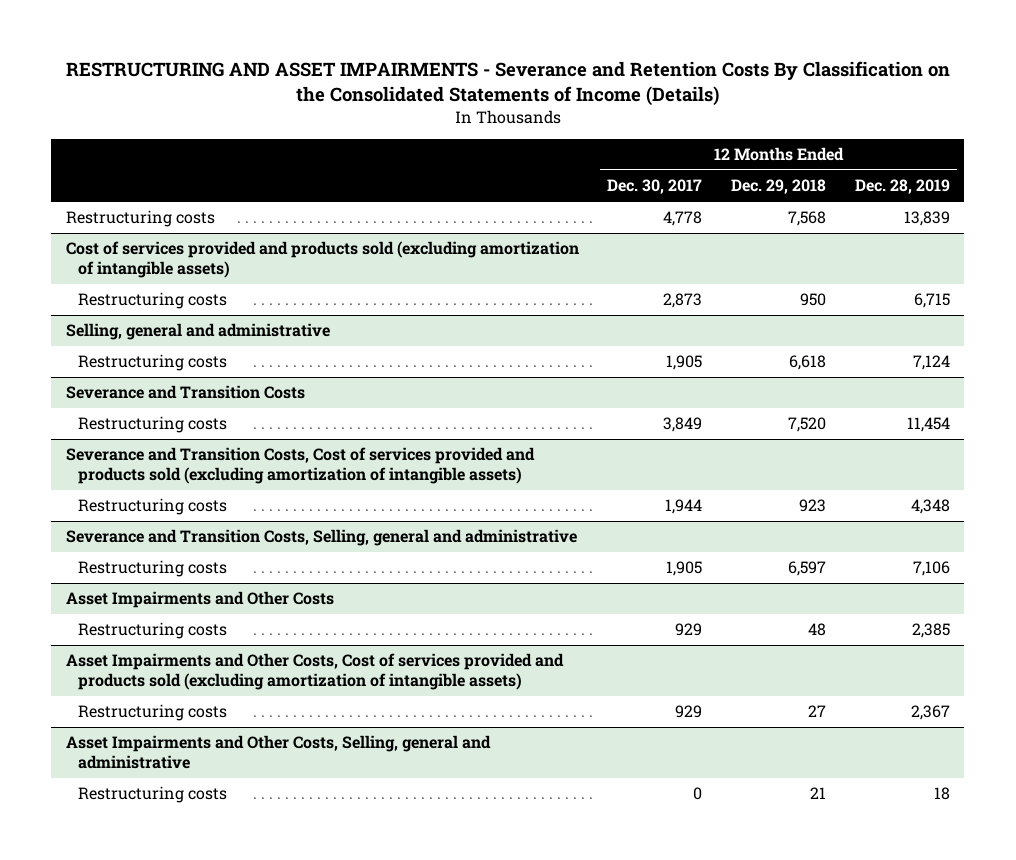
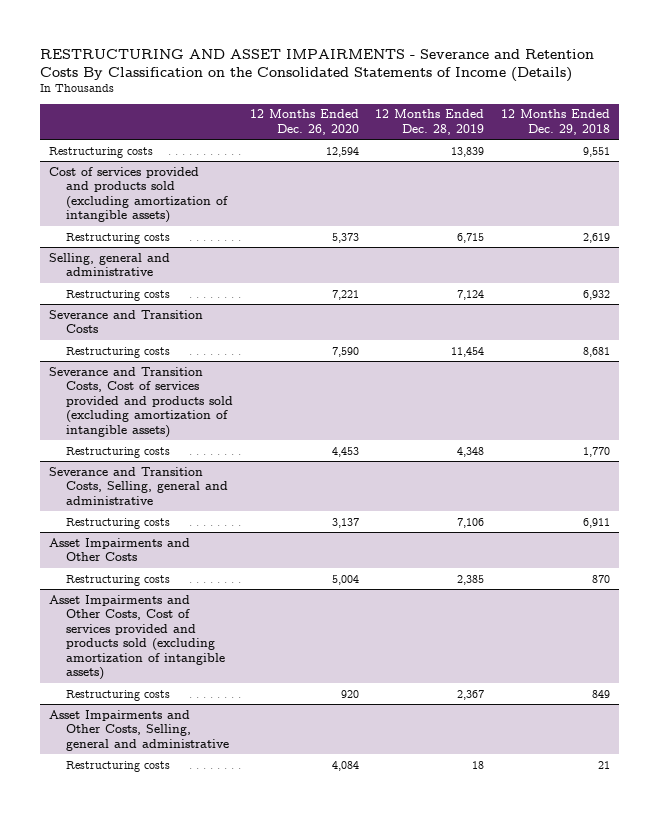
- | 12 Months Ended Dec. 30, 2017 | 12 Months Ended Dec. 29, 2018 | 12 Months Ended Dec. 28, 2019
+ | 12 Months Ended Dec. 26, 2020 | 12 Months Ended Dec. 28, 2019 | 12 Months Ended Dec. 29, 2018
- Restructuring costs | 4,778 | 7,568 | 13,839
+ Restructuring costs | 12,594 | 13,839 | 9,551
@ Cost of services provided and products sold (excluding amortization of intangible assets)
- Restructuring costs | 2,873 | 950 | 6,715
+ Restructuring costs | 5,373 | 6,715 | 2,619
@ Selling, general and administrative
- Restructuring costs | 1,905 | 6,618 | 7,124
+ Restructuring costs | 7,221 | 7,124 | 6,932
@ Severance and Transition Costs
- Restructuring costs | 3,849 | 7,520 | 11,454
+ Restructuring costs | 7,590 | 11,454 | 8,681
@ Severance and Transition Costs, Cost of services provided and products sold (excluding amortization of intangible assets)
- Restructuring costs | 1,944 | 923 | 4,348
+ Restructuring costs | 4,453 | 4,348 | 1,770
@ Severance and Transition Costs, Selling, general and administrative
- Restructuring costs | 1,905 | 6,597 | 7,106
+ Restructuring costs | 3,137 | 7,106 | 6,911
@ Asset Impairments and Other Costs
- Restructuring costs | 929 | 48 | 2,385
+ Restructuring costs | 5,004 | 2,385 | 870
@ Asset Impairments and Other Costs, Cost of services provided and products sold (excluding amortization of intangible assets)
- Restructuring costs | 929 | 27 | 2,367
+ Restructuring costs | 920 | 2,367 | 849

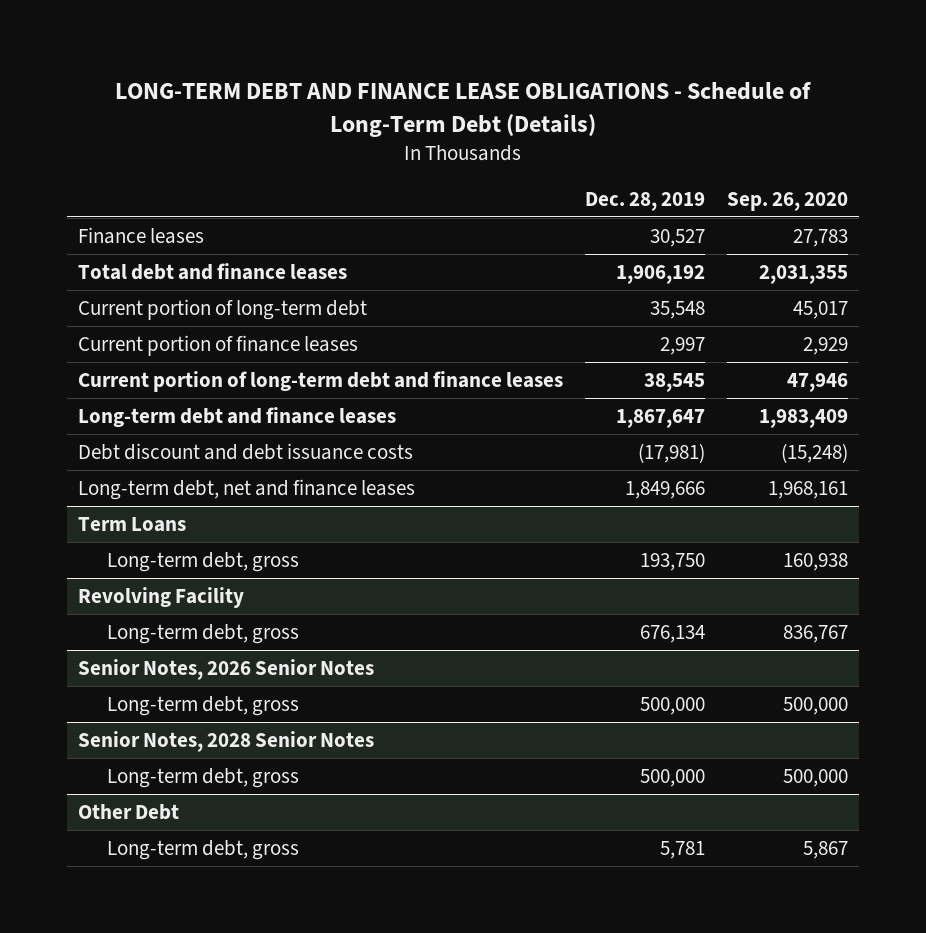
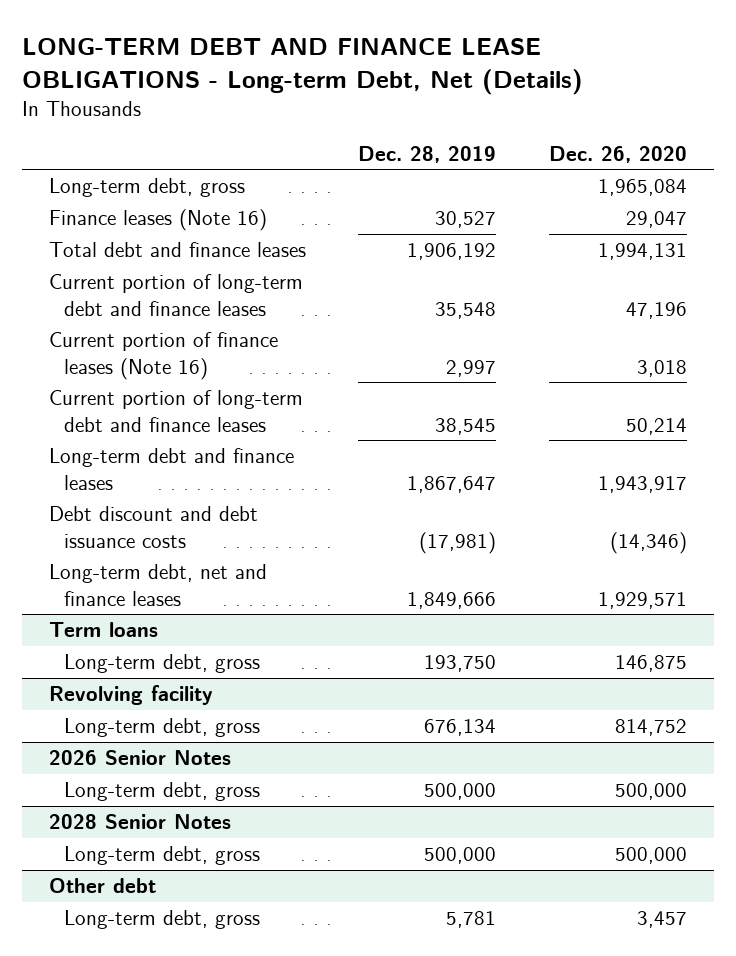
- LONG-TERM DEBT AND FINANCE LEASE OBLIGATIONS - Schedule of Long-Term Debt (Details)
+ LONG-TERM DEBT AND FINANCE LEASE OBLIGATIONS - Long-term Debt, Net (Details)
- | Dec. 28, 2019 | Sep. 26, 2020
+ | Dec. 28, 2019 | Dec. 26, 2020
- Finance leases | 30,527 | 27,783
+ Long-term debt, gross | | 1,965,084
+ Finance leases (Note 16) | 30,527 | 29,047
- Current portion of long-term debt | 35,548 | 45,017
- Current portion of finance leases | 2,997 | 2,929
+ Current portion of long-term debt and finance leases | 35,548 | 47,196
+ Current portion of finance leases (Note 16) | 2,997 | 3,018
- Term Loans
+ Term loans
- Revolving Facility
+ Revolving facility
- Senior Notes, 2026 Senior Notes
+ 2026 Senior Notes
- Senior Notes, 2028 Senior Notes
+ 2028 Senior Notes
- Other Debt
+ Other debt

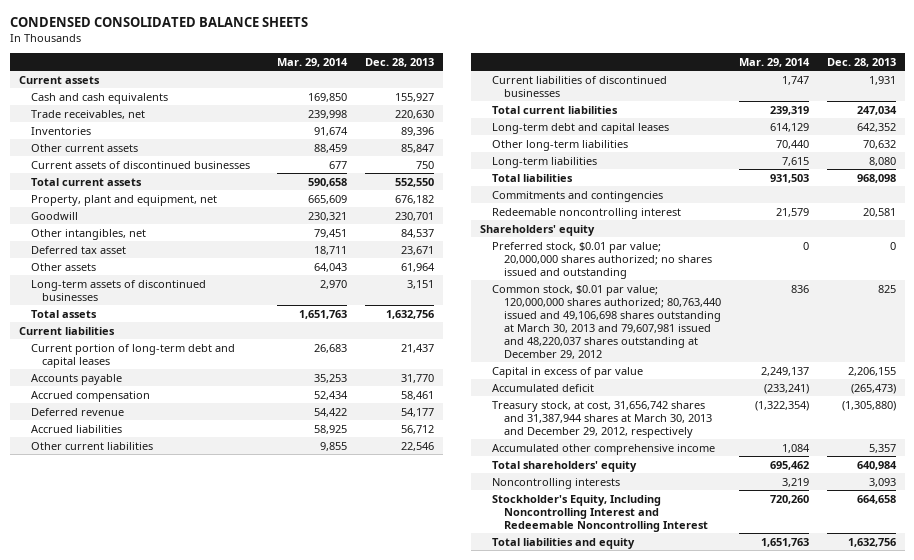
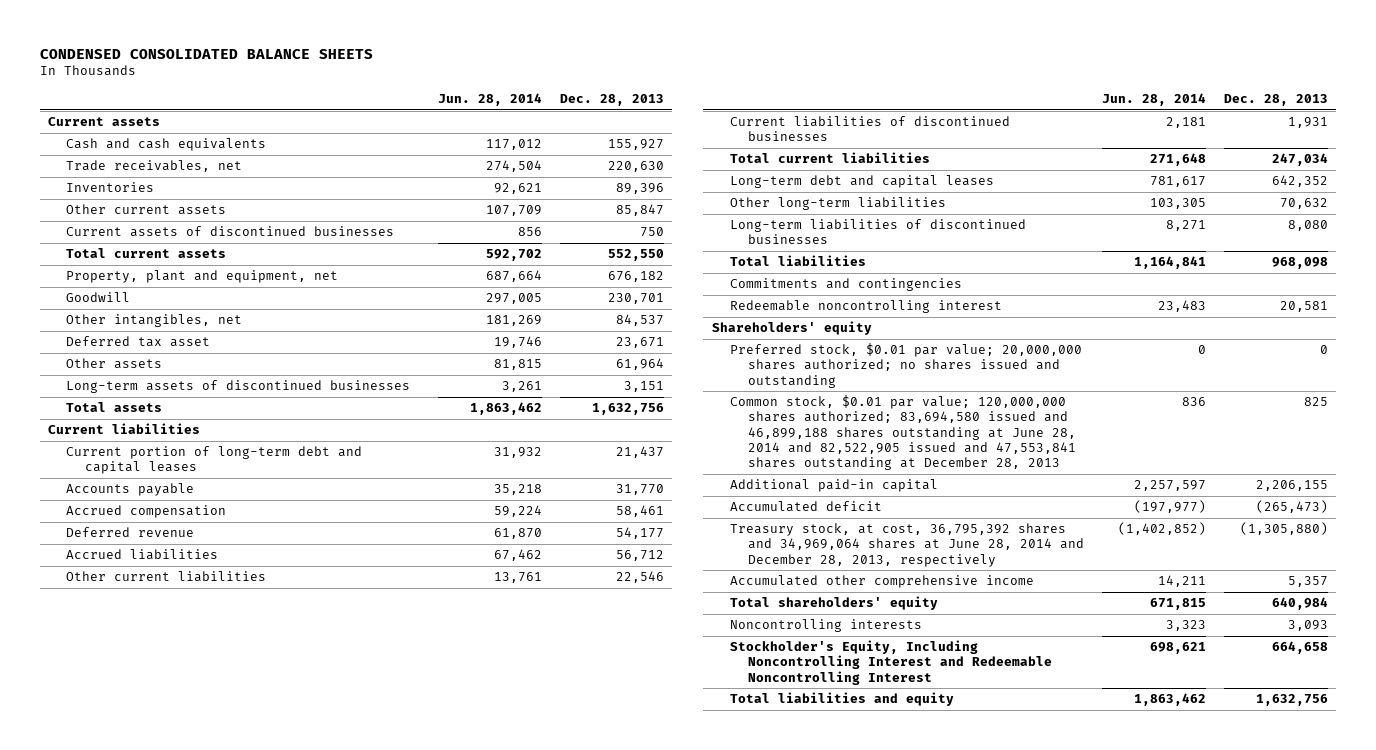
- | Mar. 29, 2014 | Dec. 28, 2013
+ | Jun. 28, 2014 | Dec. 28, 2013
- Long-term liabilities | 7,615 | 8,080
+ Long-term liabilities of discontinued businesses | 8,271 | 8,080
- Common stock, $0.01 par value; 120,000,000 shares authorized; 80,763,440 issued and 49,106,698 shares outstanding at March 30, 2013 and 79,607,981 issued and 48,220,037 shares outstanding at December 29, 2012 | 836 | 825
- Capital in excess of par value | 2,249,137 | 2,206,155
+ Common stock, $0.01 par value; 120,000,000 shares authorized; 83,694,580 issued and 46,899,188 shares outstanding at June 28, 2014 and 82,522,905 issued and 47,553,841 shares outstanding at December 28, 2013 | 836 | 825
+ Additional paid-in capital | 2,257,597 | 2,206,155
- Treasury stock, at cost, 31,656,742 shares and 31,387,944 shares at March 30, 2013 and December 29, 2012, respectively | (1,322,354) | (1,305,880)
+ Treasury stock, at cost, 36,795,392 shares and 34,969,064 shares at June 28, 2014 and December 28, 2013, respectively | (1,402,852) | (1,305,880)

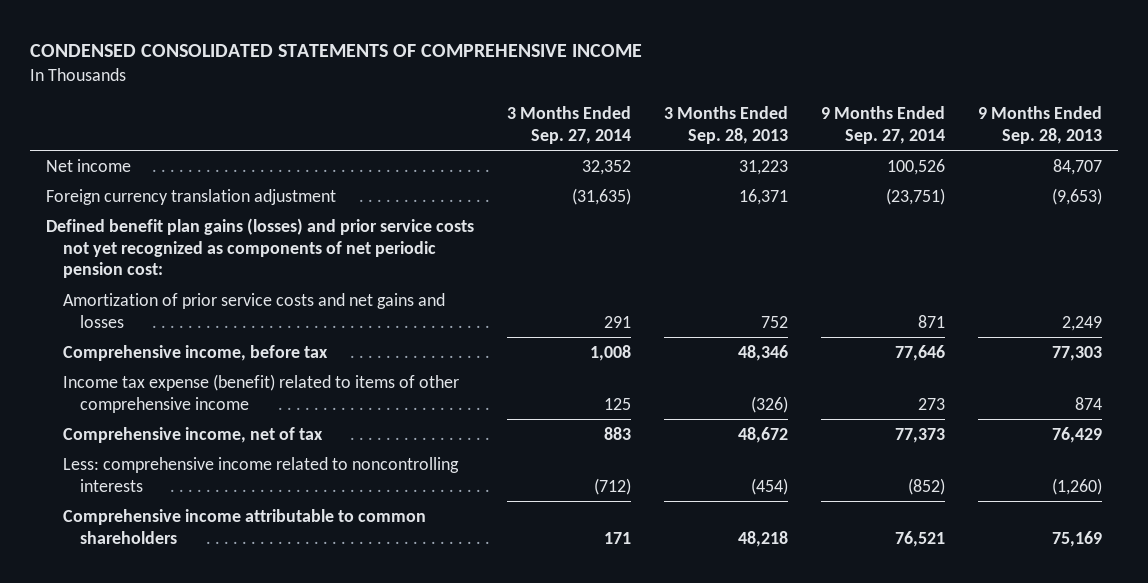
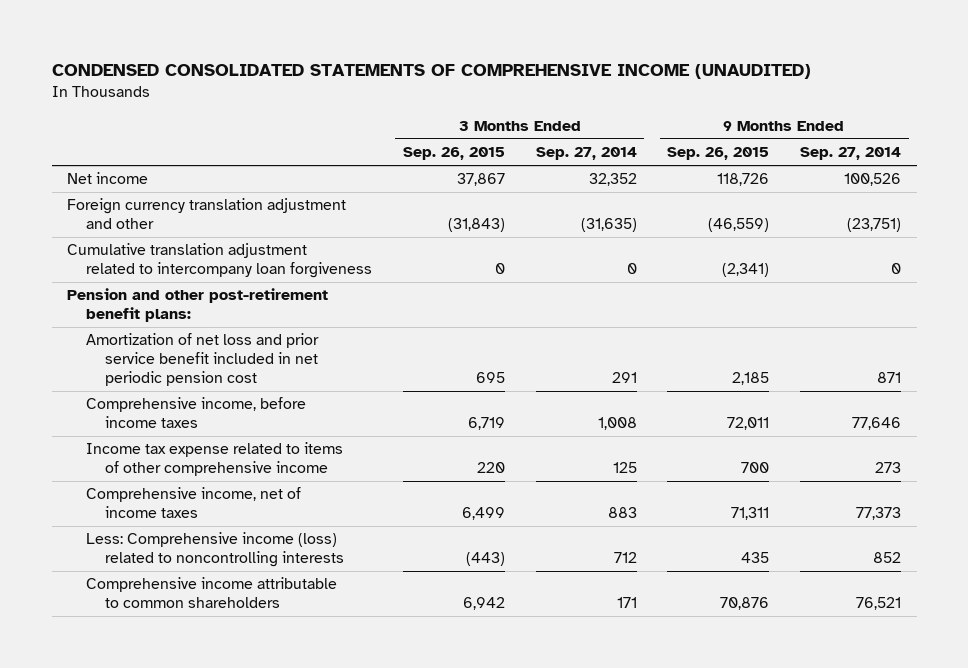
- CONDENSED CONSOLIDATED STATEMENTS OF COMPREHENSIVE INCOME
+ CONDENSED CONSOLIDATED STATEMENTS OF COMPREHENSIVE INCOME (UNAUDITED)
- | 3 Months Ended Sep. 27, 2014 | 3 Months Ended Sep. 28, 2013 | 9 Months Ended Sep. 27, 2014 | 9 Months Ended Sep. 28, 2013
+ | 3 Months Ended Sep. 26, 2015 | 3 Months Ended Sep. 27, 2014 | 9 Months Ended Sep. 26, 2015 | 9 Months Ended Sep. 27, 2014
- Foreign currency translation adjustment | (31,635) | 16,371 | (23,751) | (9,653)
- Defined benefit plan gains (losses) and prior service costs not yet recognized as components of net periodic pension cost:
- Amortization of prior service costs and net gains and losses | 291 | 752 | 871 | 2,249
- Comprehensive income, before tax | 1,008 | 48,346 | 77,646 | 77,303
- Income tax expense (benefit) related to items of other comprehensive income | 125 | (326) | 273 | 874
- Comprehensive income, net of tax | 883 | 48,672 | 77,373 | 76,429
- Less: comprehensive income related to noncontrolling interests | (712) | (454) | (852) | (1,260)
+ Foreign currency translation adjustment and other | (31,843) | (31,635) | (46,559) | (23,751)
+ Cumulative translation adjustment related to intercompany loan forgiveness | 0 | 0 | (2,341) | 0
+ Pension and other post-retirement benefit plans:
+ Amortization of net loss and prior service benefit included in net periodic pension cost | 695 | 291 | 2,185 | 871
+ Comprehensive income, before income taxes | 6,719 | 1,008 | 72,011 | 77,646
+ Income tax expense related to items of other comprehensive income | 220 | 125 | 700 | 273
+ Comprehensive income, net of income taxes | 6,499 | 883 | 71,311 | 77,373
+ Less: Comprehensive income (loss) related to noncontrolling interests | (443) | 712 | 435 | 852

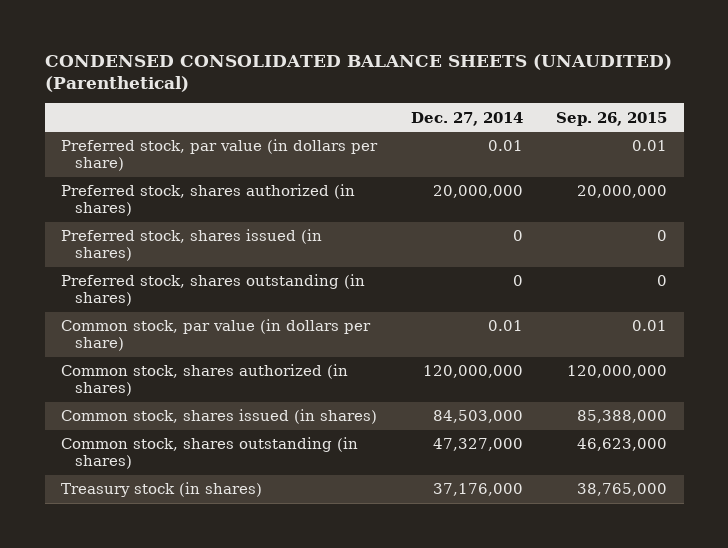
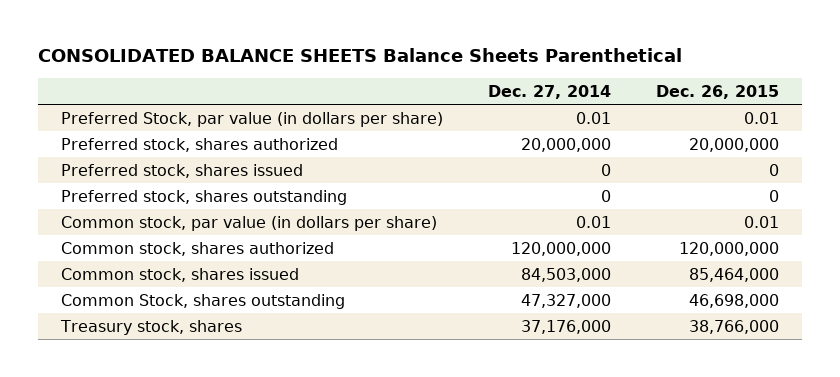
- CONDENSED CONSOLIDATED BALANCE SHEETS (UNAUDITED) (Parenthetical)
+ CONSOLIDATED BALANCE SHEETS Balance Sheets Parenthetical
- | Dec. 27, 2014 | Sep. 26, 2015
+ | Dec. 27, 2014 | Dec. 26, 2015
- Preferred stock, par value (in dollars per share) | 0.01 | 0.01
- Preferred stock, shares authorized (in shares) | 20,000,000 | 20,000,000
- Preferred stock, shares issued (in shares) | 0 | 0
- Preferred stock, shares outstanding (in shares) | 0 | 0
+ Preferred Stock, par value (in dollars per share) | 0.01 | 0.01
+ Preferred stock, shares authorized | 20,000,000 | 20,000,000
+ Preferred stock, shares issued | 0 | 0
+ Preferred stock, shares outstanding | 0 | 0
- Common stock, shares authorized (in shares) | 120,000,000 | 120,000,000
- Common stock, shares issued (in shares) | 84,503,000 | 85,388,000
- Common stock, shares outstanding (in shares) | 47,327,000 | 46,623,000
- Treasury stock (in shares) | 37,176,000 | 38,765,000
+ Common stock, shares authorized | 120,000,000 | 120,000,000
+ Common stock, shares issued | 84,503,000 | 85,464,000
+ Common Stock, shares outstanding | 47,327,000 | 46,698,000
+ Treasury stock, shares | 37,176,000 | 38,766,000

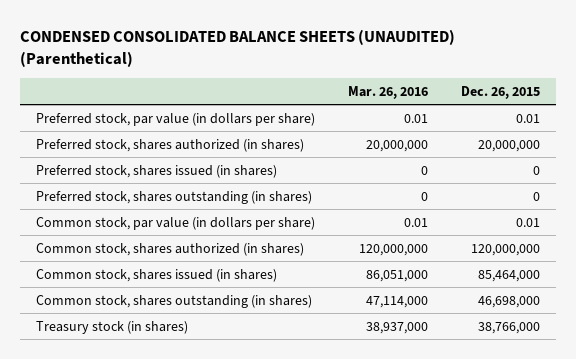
- CONSOLIDATED BALANCE SHEETS Balance Sheets Parenthetical
+ CONDENSED CONSOLIDATED BALANCE SHEETS (UNAUDITED) (Parenthetical)
- | Dec. 27, 2014 | Dec. 26, 2015
+ | Mar. 26, 2016 | Dec. 26, 2015
- Preferred Stock, par value (in dollars per share) | 0.01 | 0.01
- Preferred stock, shares authorized | 20,000,000 | 20,000,000
- Preferred stock, shares issued | 0 | 0
- Preferred stock, shares outstanding | 0 | 0
+ Preferred stock, par value (in dollars per share) | 0.01 | 0.01
+ Preferred stock, shares authorized (in shares) | 20,000,000 | 20,000,000
+ Preferred stock, shares issued (in shares) | 0 | 0
+ Preferred stock, shares outstanding (in shares) | 0 | 0
- Common stock, shares authorized | 120,000,000 | 120,000,000
- Common stock, shares issued | 84,503,000 | 85,464,000
- Common Stock, shares outstanding | 47,327,000 | 46,698,000
- Treasury stock, shares | 37,176,000 | 38,766,000
+ Common stock, shares authorized (in shares) | 120,000,000 | 120,000,000
+ Common stock, shares issued (in shares) | 86,051,000 | 85,464,000
+ Common stock, shares outstanding (in shares) | 47,114,000 | 46,698,000
+ Treasury stock (in shares) | 38,937,000 | 38,766,000

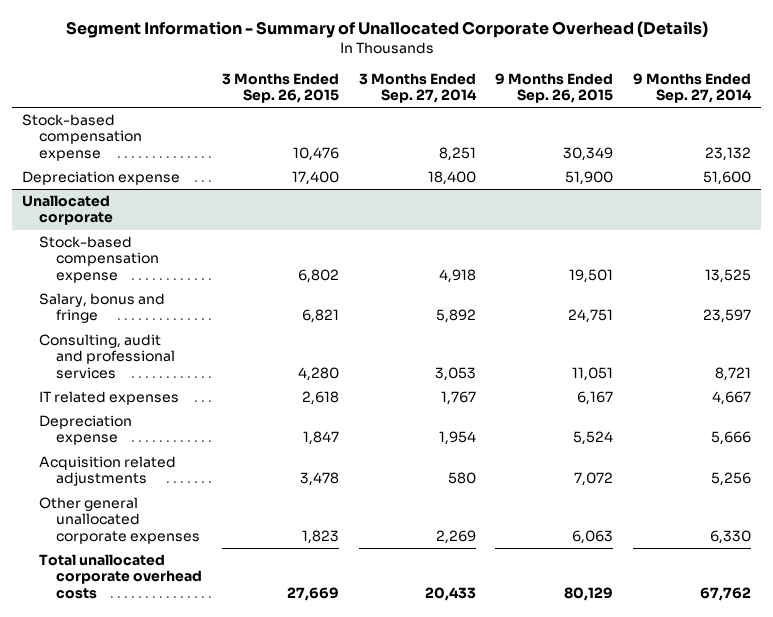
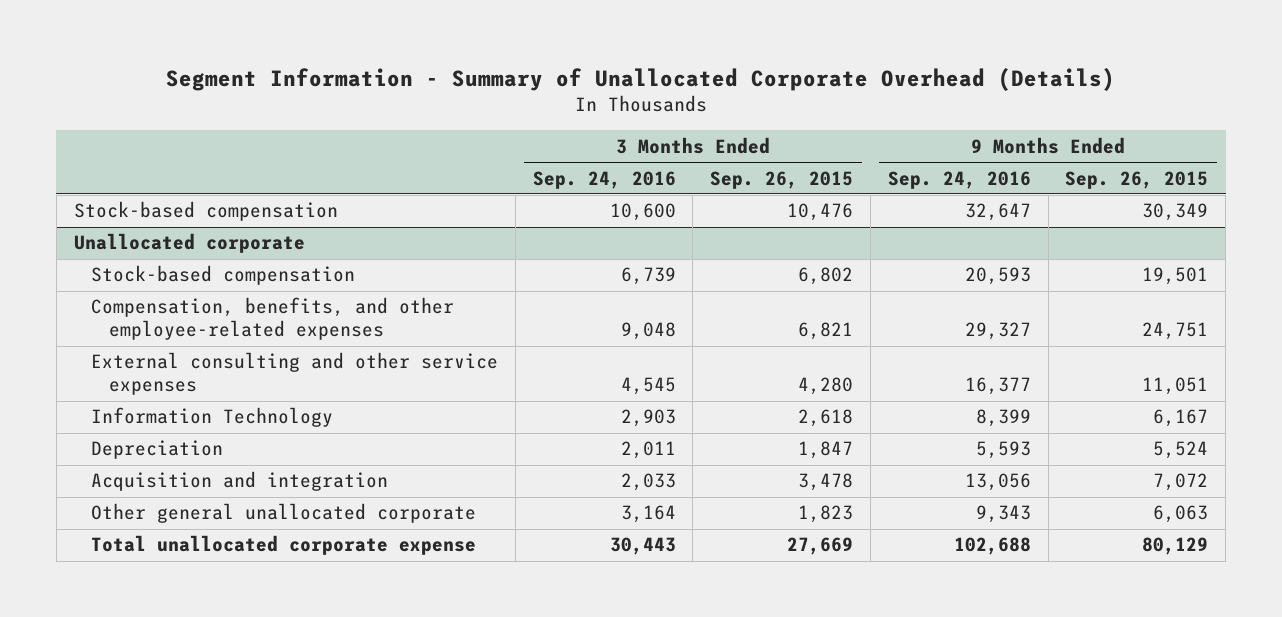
- | 3 Months Ended Sep. 26, 2015 | 3 Months Ended Sep. 27, 2014 | 9 Months Ended Sep. 26, 2015 | 9 Months Ended Sep. 27, 2014
+ | 3 Months Ended Sep. 24, 2016 | 3 Months Ended Sep. 26, 2015 | 9 Months Ended Sep. 24, 2016 | 9 Months Ended Sep. 26, 2015
- Stock-based compensation expense | 10,476 | 8,251 | 30,349 | 23,132
- Depreciation expense | 17,400 | 18,400 | 51,900 | 51,600
+ Stock-based compensation | 10,600 | 10,476 | 32,647 | 30,349
@ Unallocated corporate
- Stock-based compensation expense | 6,802 | 4,918 | 19,501 | 13,525
- Salary, bonus and fringe | 6,821 | 5,892 | 24,751 | 23,597
- Consulting, audit and professional services | 4,280 | 3,053 | 11,051 | 8,721
- IT related expenses | 2,618 | 1,767 | 6,167 | 4,667
- Depreciation expense | 1,847 | 1,954 | 5,524 | 5,666
- Acquisition related adjustments | 3,478 | 580 | 7,072 | 5,256
- Other general unallocated corporate expenses | 1,823 | 2,269 | 6,063 | 6,330
- Total unallocated corporate overhead costs | 27,669 | 20,433 | 80,129 | 67,762
+ Stock-based compensation | 6,739 | 6,802 | 20,593 | 19,501
+ Compensation, benefits, and other employee-related expenses | 9,048 | 6,821 | 29,327 | 24,751
+ External consulting and other service expenses | 4,545 | 4,280 | 16,377 | 11,051
+ Information Technology | 2,903 | 2,618 | 8,399 | 6,167
+ Depreciation | 2,011 | 1,847 | 5,593 | 5,524
+ Acquisition and integration | 2,033 | 3,478 | 13,056 | 7,072
+ Other general unallocated corporate | 3,164 | 1,823 | 9,343 | 6,063
+ Total unallocated corporate expense | 30,443 | 27,669 | 102,688 | 80,129

